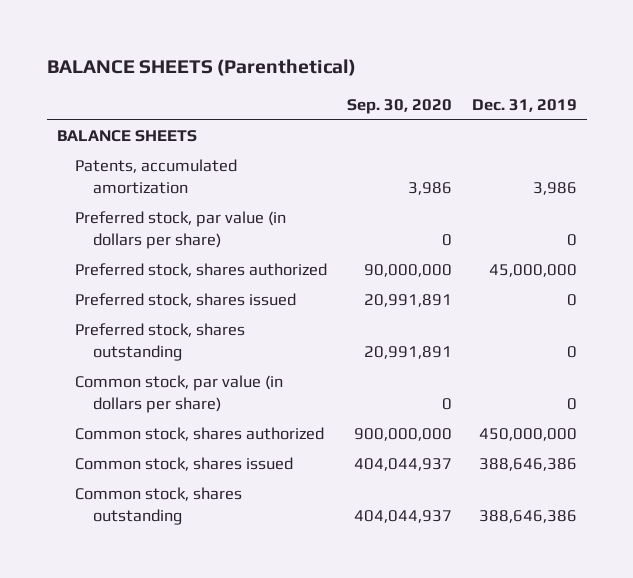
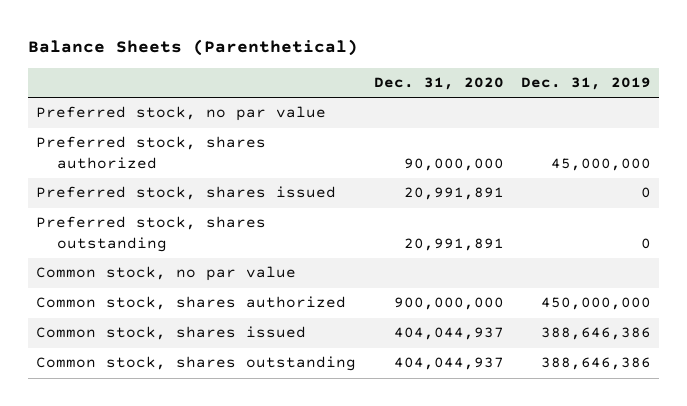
- BALANCE SHEETS (Parenthetical)
+ Balance Sheets (Parenthetical)
- | Sep. 30, 2020 | Dec. 31, 2019
+ | Dec. 31, 2020 | Dec. 31, 2019
- BALANCE SHEETS
- Patents, accumulated amortization | 3,986 | 3,986
- Preferred stock, par value (in dollars per share) | 0 | 0
+ Preferred stock, no par value
- Common stock, par value (in dollars per share) | 0 | 0
+ Common stock, no par value

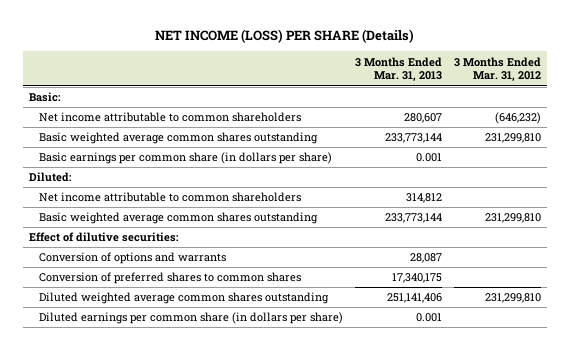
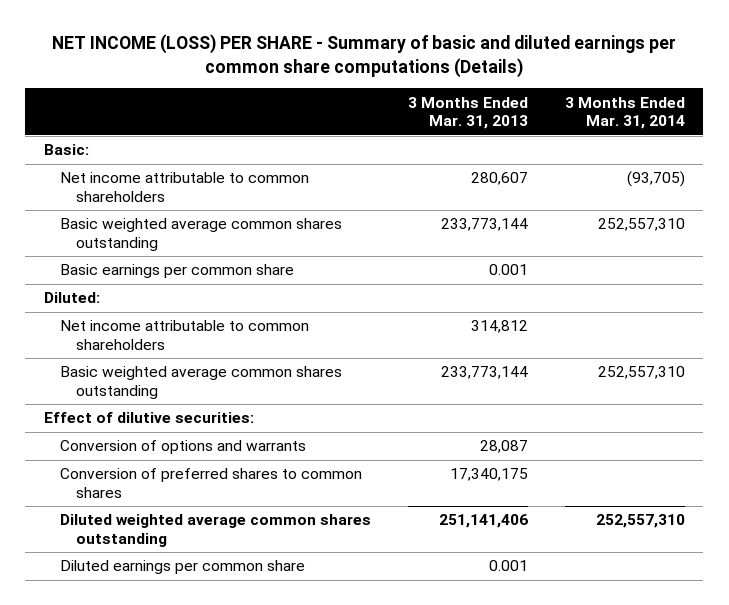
- NET INCOME (LOSS) PER SHARE (Details)
+ NET INCOME (LOSS) PER SHARE - Summary of basic and diluted earnings per common share computations (Details)
- | 3 Months Ended Mar. 31, 2013 | 3 Months Ended Mar. 31, 2012
+ | 3 Months Ended Mar. 31, 2013 | 3 Months Ended Mar. 31, 2014
- Basic earnings per common share (in dollars per share) | 0.001 |
+ Basic earnings per common share | 0.001 |
- Diluted earnings per common share (in dollars per share) | 0.001 |
+ Diluted earnings per common share | 0.001 |

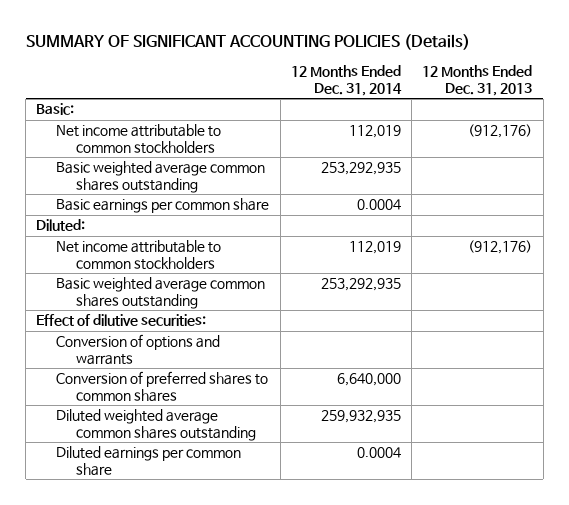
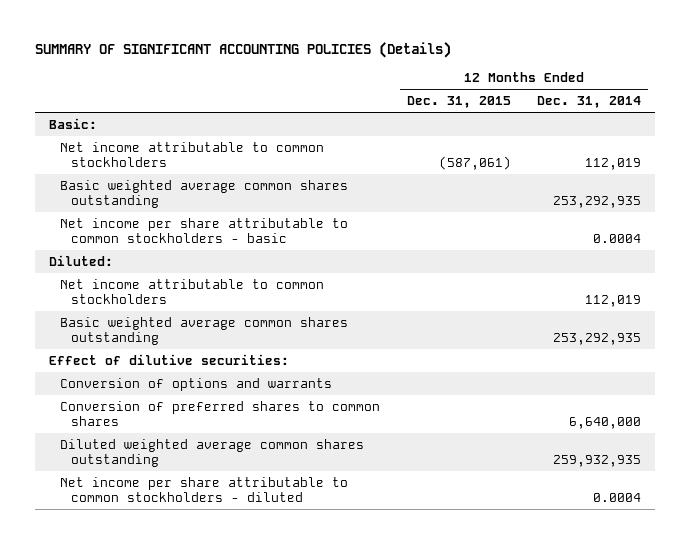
- | 12 Months Ended Dec. 31, 2014 | 12 Months Ended Dec. 31, 2013
+ | 12 Months Ended Dec. 31, 2015 | 12 Months Ended Dec. 31, 2014
- Basic earnings per common share | 0.0004 |
+ Net income per share attributable to common stockholders - basic | | 0.0004
- Diluted earnings per common share | 0.0004 |
+ Net income per share attributable to common stockholders - diluted | | 0.0004

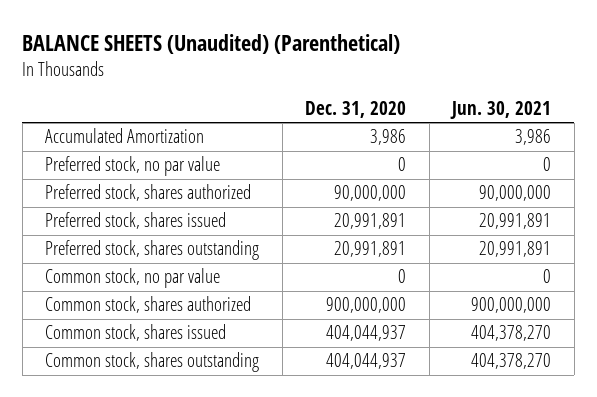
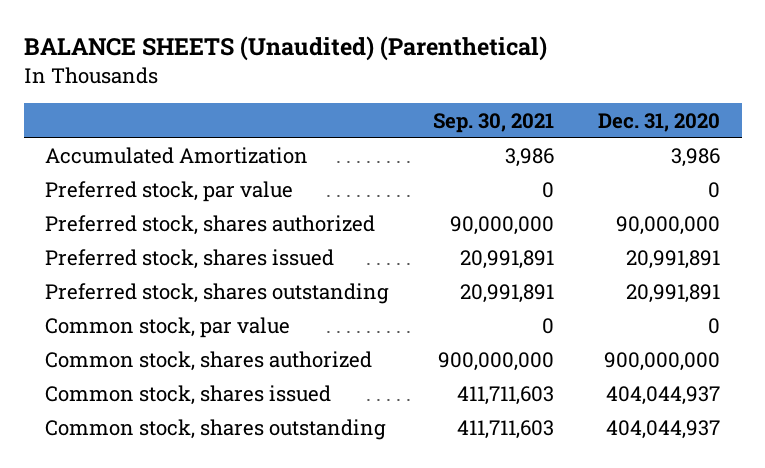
- | Dec. 31, 2020 | Jun. 30, 2021
+ | Sep. 30, 2021 | Dec. 31, 2020
- Preferred stock, no par value | 0 | 0
+ Preferred stock, par value | 0 | 0
- Common stock, no par value | 0 | 0
+ Common stock, par value | 0 | 0

